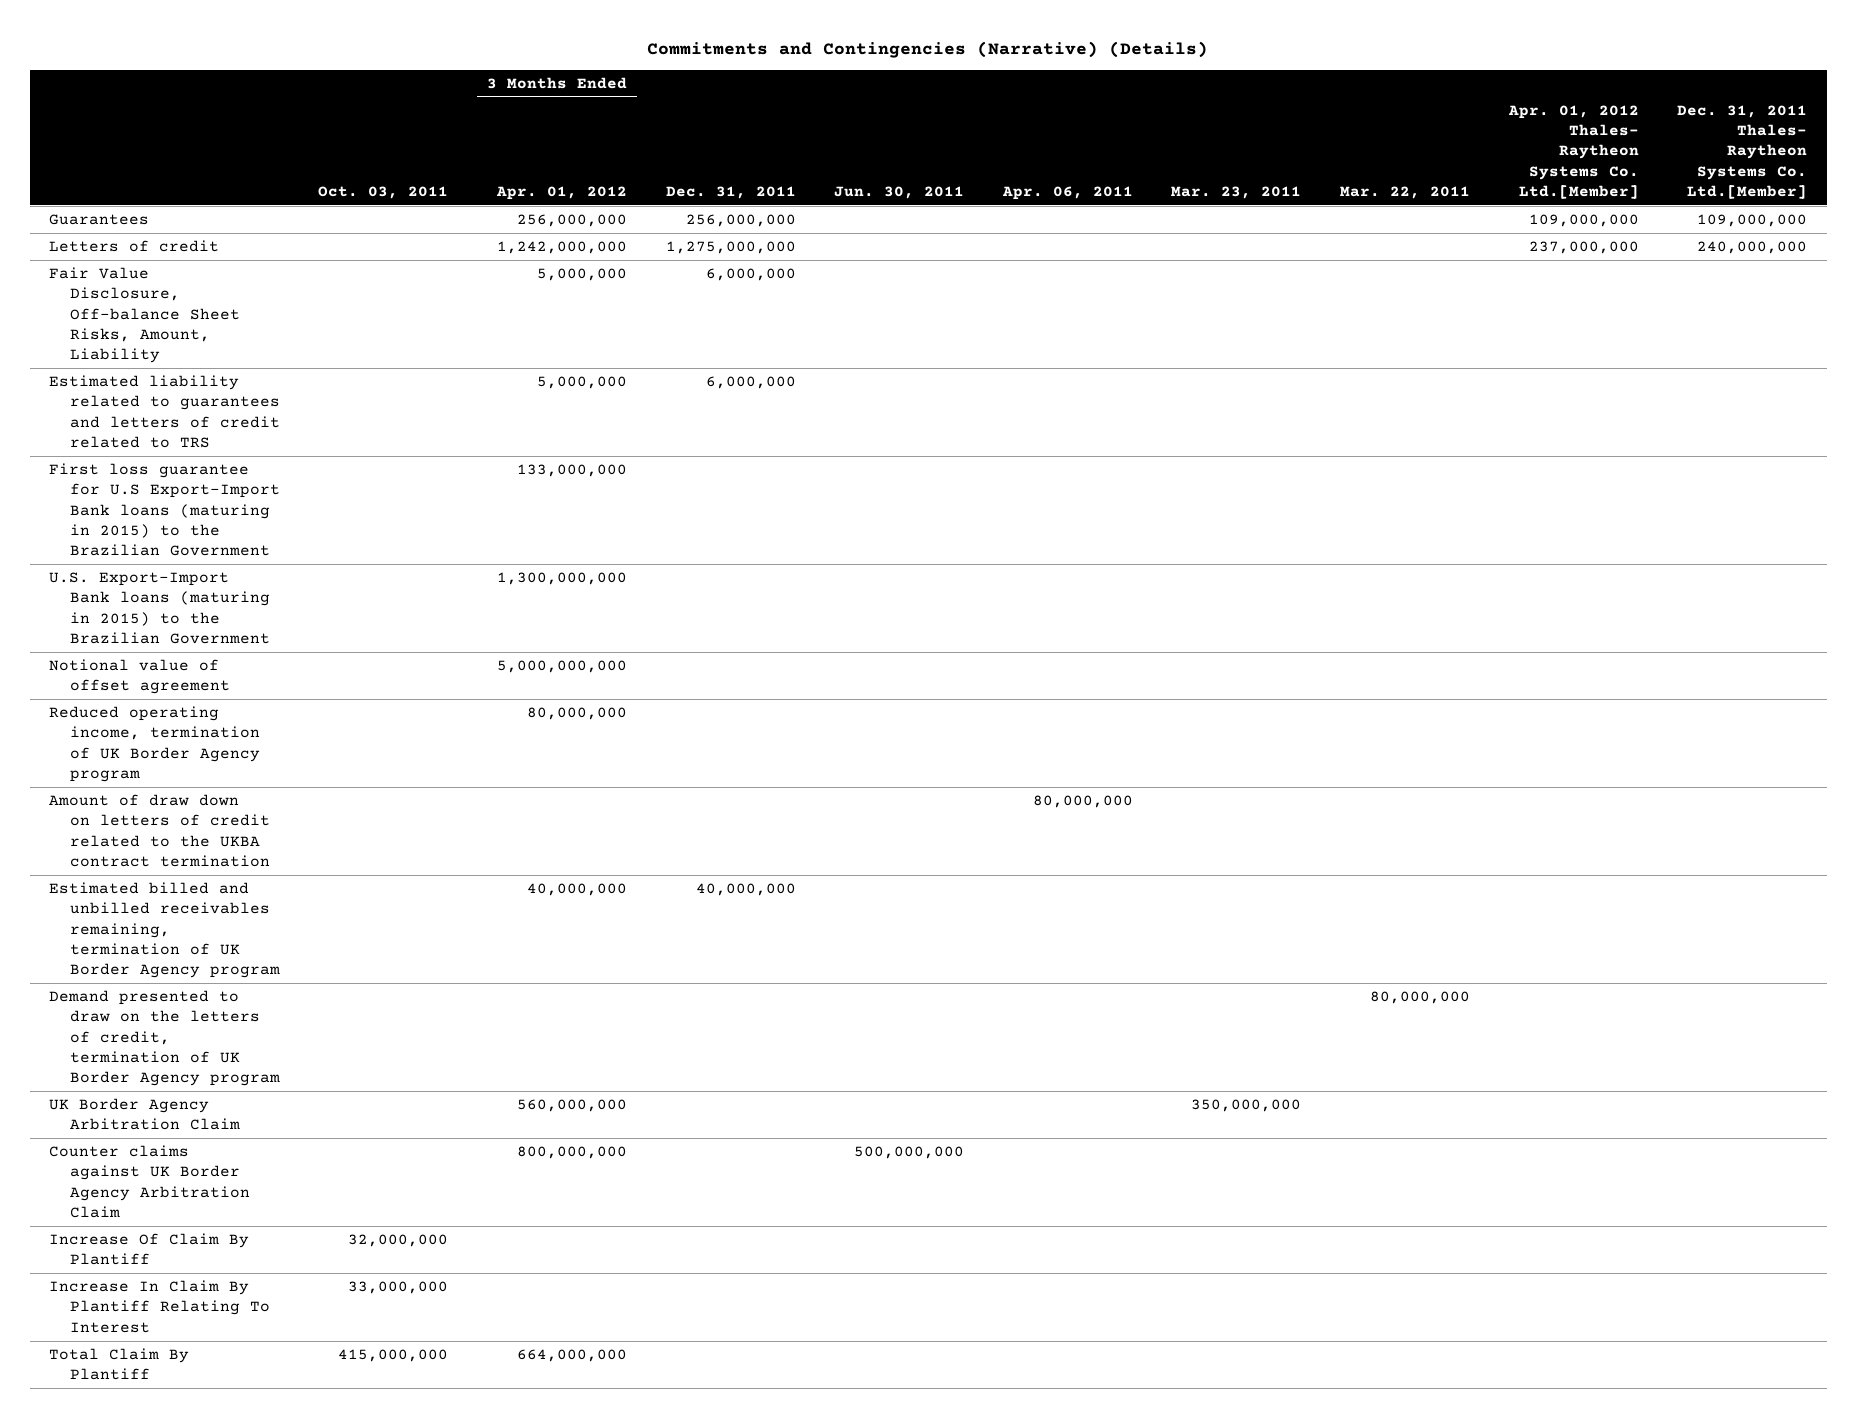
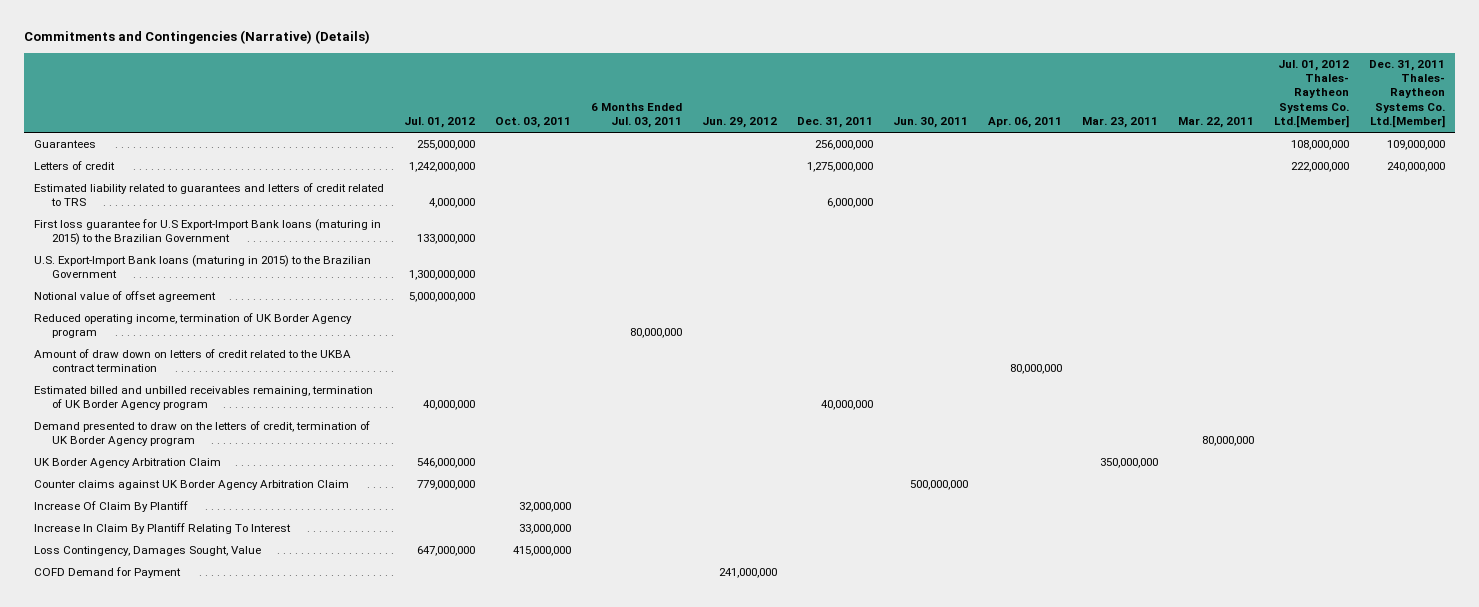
- | Oct. 03, 2011 | 3 Months Ended Apr. 01, 2012 | Dec. 31, 2011 | Jun. 30, 2011 | Apr. 06, 2011 | Mar. 23, 2011 | Mar. 22, 2011 | Apr. 01, 2012 Thales- Raytheon Systems Co. Ltd.[Member] | Dec. 31, 2011 Thales- Raytheon Systems Co. Ltd.[Member]
+ | Jul. 01, 2012 | Oct. 03, 2011 | 6 Months Ended Jul. 03, 2011 | Jun. 29, 2012 | Dec. 31, 2011 | Jun. 30, 2011 | Apr. 06, 2011 | Mar. 23, 2011 | Mar. 22, 2011 | Jul. 01, 2012 Thales- Raytheon Systems Co. Ltd.[Member] | Dec. 31, 2011 Thales- Raytheon Systems Co. Ltd.[Member]
- Fair Value Disclosure, Off-balance Sheet Risks, Amount, Liability | | 5,000,000 | 6,000,000 | | | | | |
- Total Claim By Plantiff | 415,000,000 | 664,000,000 | | | | | | |
+ Loss Contingency, Damages Sought, Value | 647,000,000 | 415,000,000 | | | | | | | | |
+ COFD Demand for Payment | | | | 241,000,000 | | | | | | |

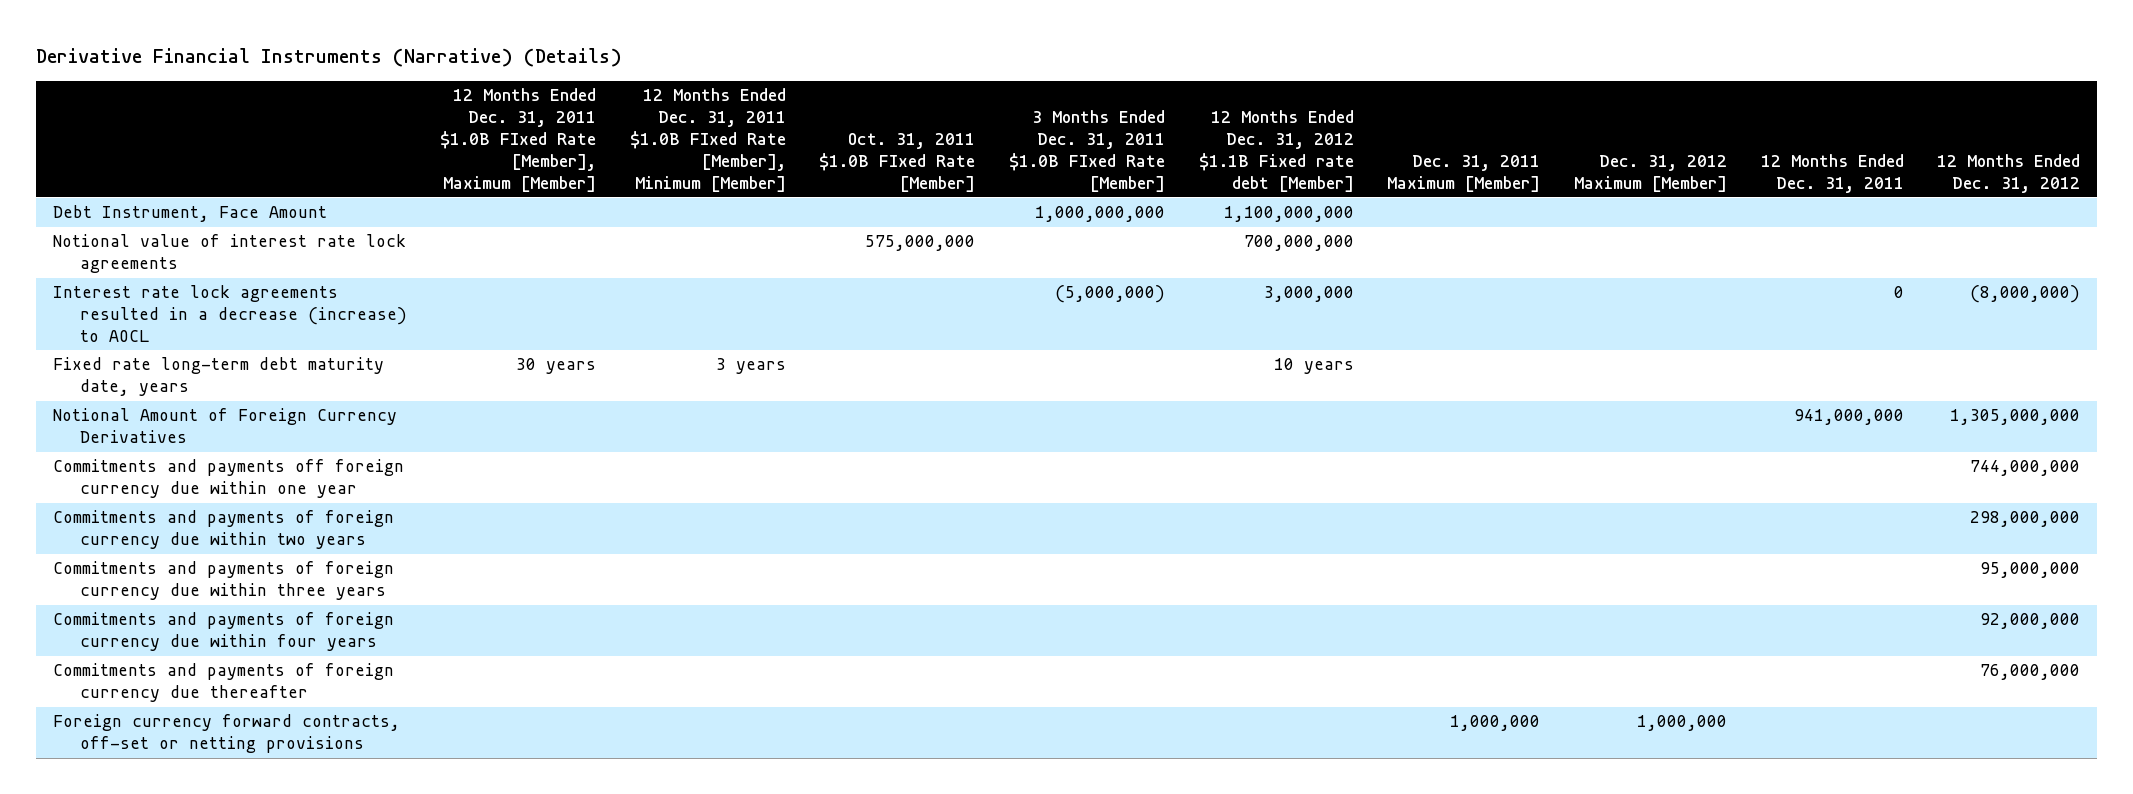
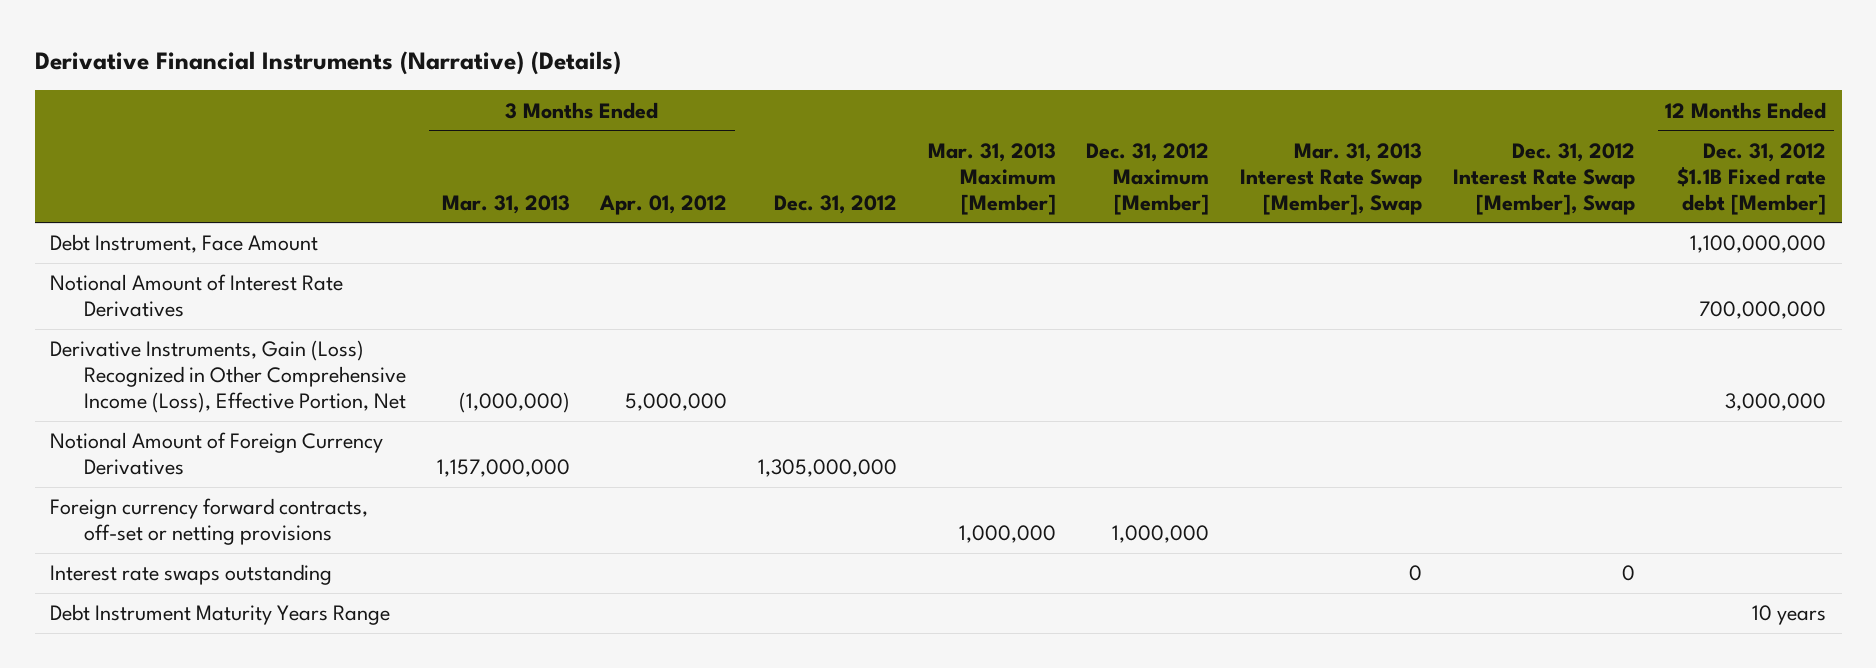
- | 12 Months Ended Dec. 31, 2011 $1.0B FIxed Rate [Member], Maximum [Member] | 12 Months Ended Dec. 31, 2011 $1.0B FIxed Rate [Member], Minimum [Member] | Oct. 31, 2011 $1.0B FIxed Rate [Member] | 3 Months Ended Dec. 31, 2011 $1.0B FIxed Rate [Member] | 12 Months Ended Dec. 31, 2012 $1.1B Fixed rate debt [Member] | Dec. 31, 2011 Maximum [Member] | Dec. 31, 2012 Maximum [Member] | 12 Months Ended Dec. 31, 2011 | 12 Months Ended Dec. 31, 2012
+ | 3 Months Ended Mar. 31, 2013 | 3 Months Ended Apr. 01, 2012 | Dec. 31, 2012 | Mar. 31, 2013 Maximum [Member] | Dec. 31, 2012 Maximum [Member] | Mar. 31, 2013 Interest Rate Swap [Member], Swap | Dec. 31, 2012 Interest Rate Swap [Member], Swap | 12 Months Ended Dec. 31, 2012 $1.1B Fixed rate debt [Member]
- Notional value of interest rate lock agreements | | | 575,000,000 | | 700,000,000 | | | |
- Interest rate lock agreements resulted in a decrease (increase) to AOCL | | | | (5,000,000) | 3,000,000 | | | 0 | (8,000,000)
- Fixed rate long-term debt maturity date, years | 30 years | 3 years | | | 10 years | | | |
+ Notional Amount of Interest Rate Derivatives | | | | | | | | 700,000,000
+ Derivative Instruments, Gain (Loss) Recognized in Other Comprehensive Income (Loss), Effective Portion, Net | (1,000,000) | 5,000,000 | | | | | | 3,000,000
- Commitments and payments off foreign currency due within one year | | | | | | | | | 744,000,000
- Commitments and payments of foreign currency due within two years | | | | | | | | | 298,000,000
- Commitments and payments of foreign currency due within three years | | | | | | | | | 95,000,000
- Commitments and payments of foreign currency due within four years | | | | | | | | | 92,000,000
- Commitments and payments of foreign currency due thereafter | | | | | | | | | 76,000,000
+ Interest rate swaps outstanding | | | | | | 0 | 0 |
+ Debt Instrument Maturity Years Range | | | | | | | | 10 years

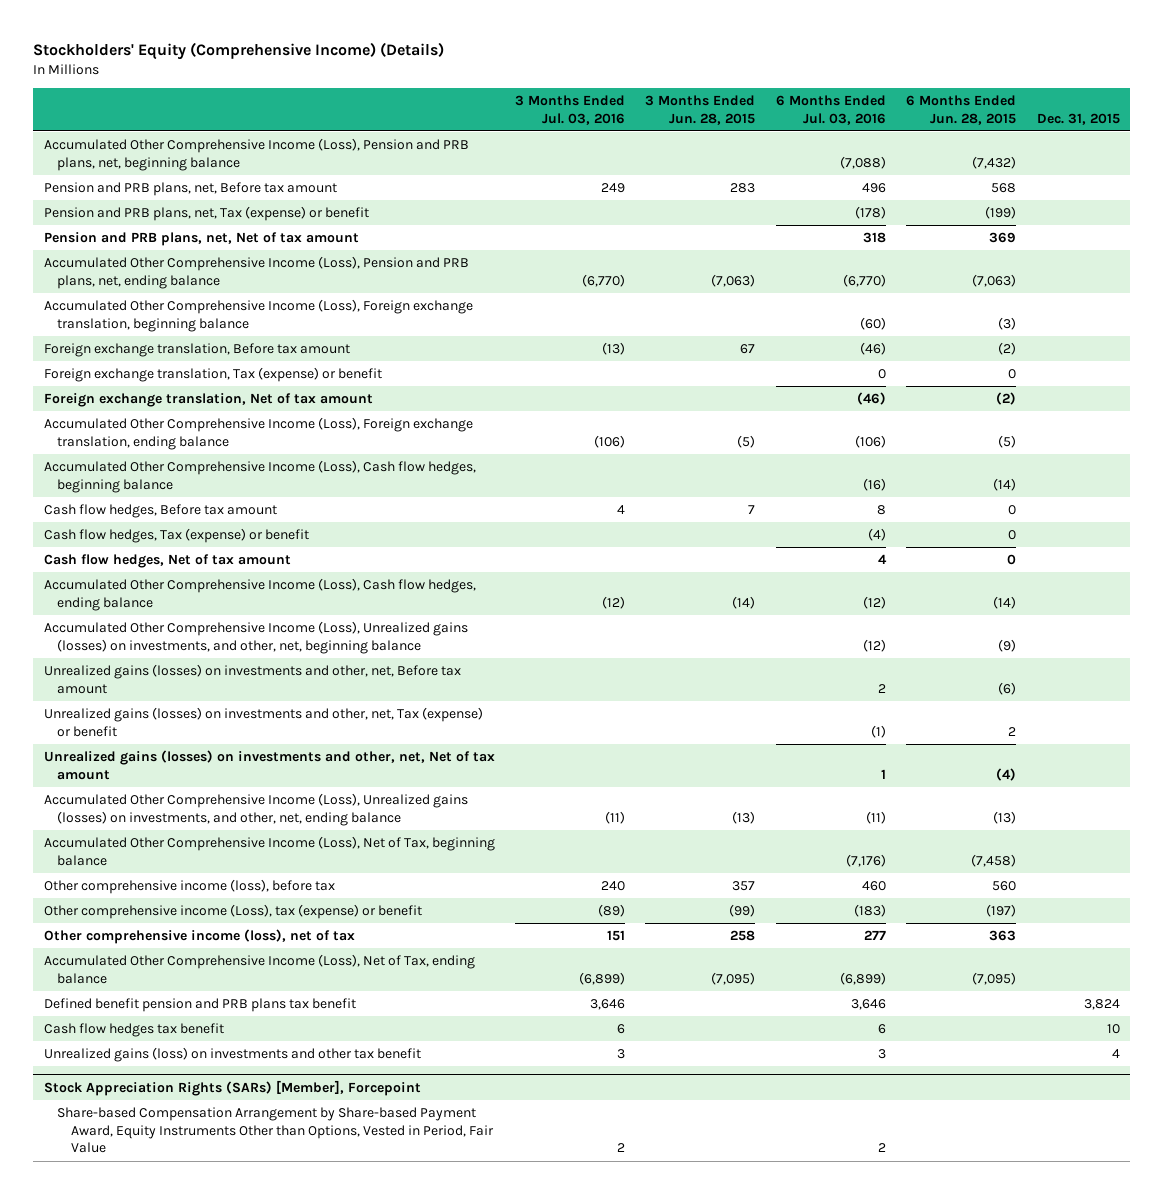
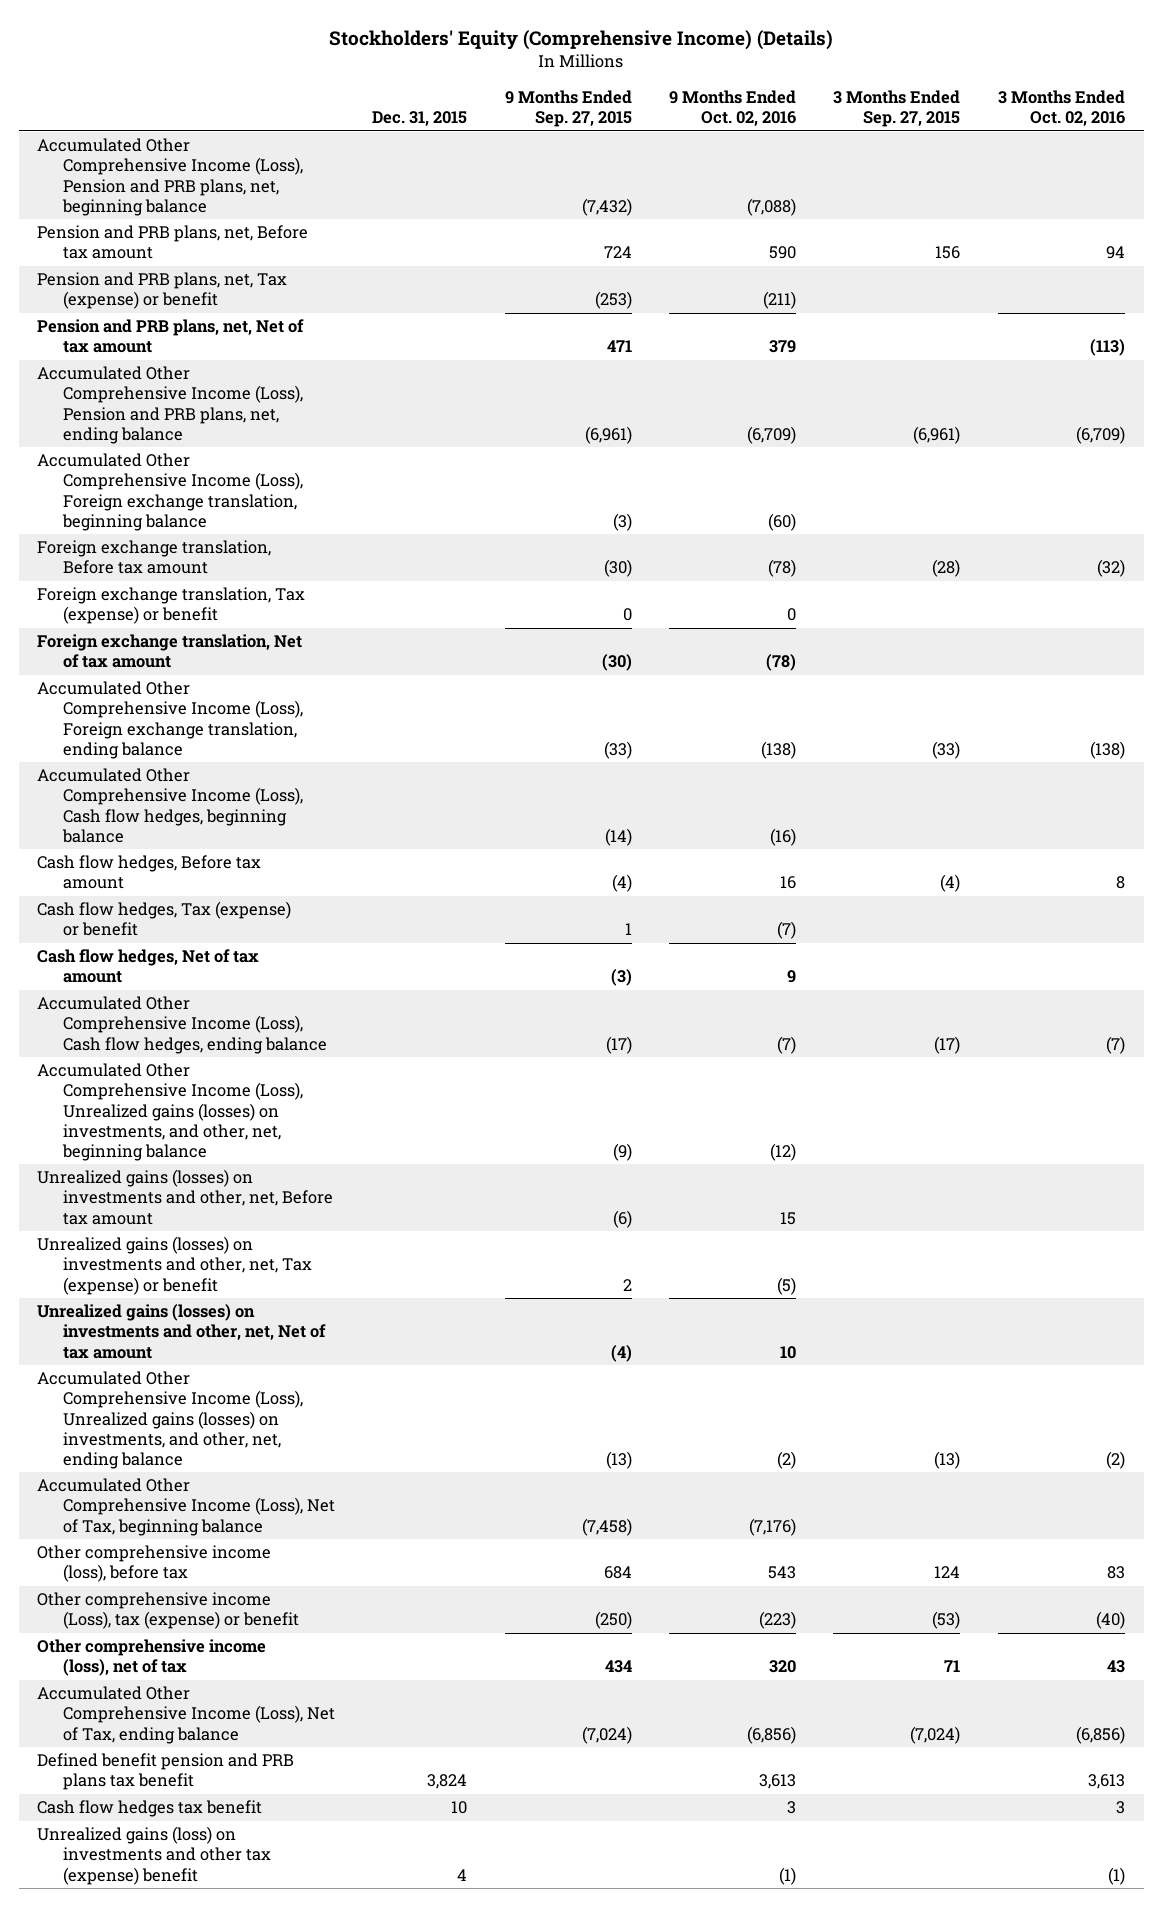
- | 3 Months Ended Jul. 03, 2016 | 3 Months Ended Jun. 28, 2015 | 6 Months Ended Jul. 03, 2016 | 6 Months Ended Jun. 28, 2015 | Dec. 31, 2015
+ | Dec. 31, 2015 | 9 Months Ended Sep. 27, 2015 | 9 Months Ended Oct. 02, 2016 | 3 Months Ended Sep. 27, 2015 | 3 Months Ended Oct. 02, 2016
- Unrealized gains (loss) on investments and other tax benefit | 3 | | 3 | | 4
- Stock Appreciation Rights (SARs) [Member], Forcepoint
- Share-based Compensation Arrangement by Share-based Payment Award, Equity Instruments Other than Options, Vested in Period, Fair Value | 2 | | 2 | |
+ Unrealized gains (loss) on investments and other tax (expense) benefit | 4 | | (1) | | (1)

